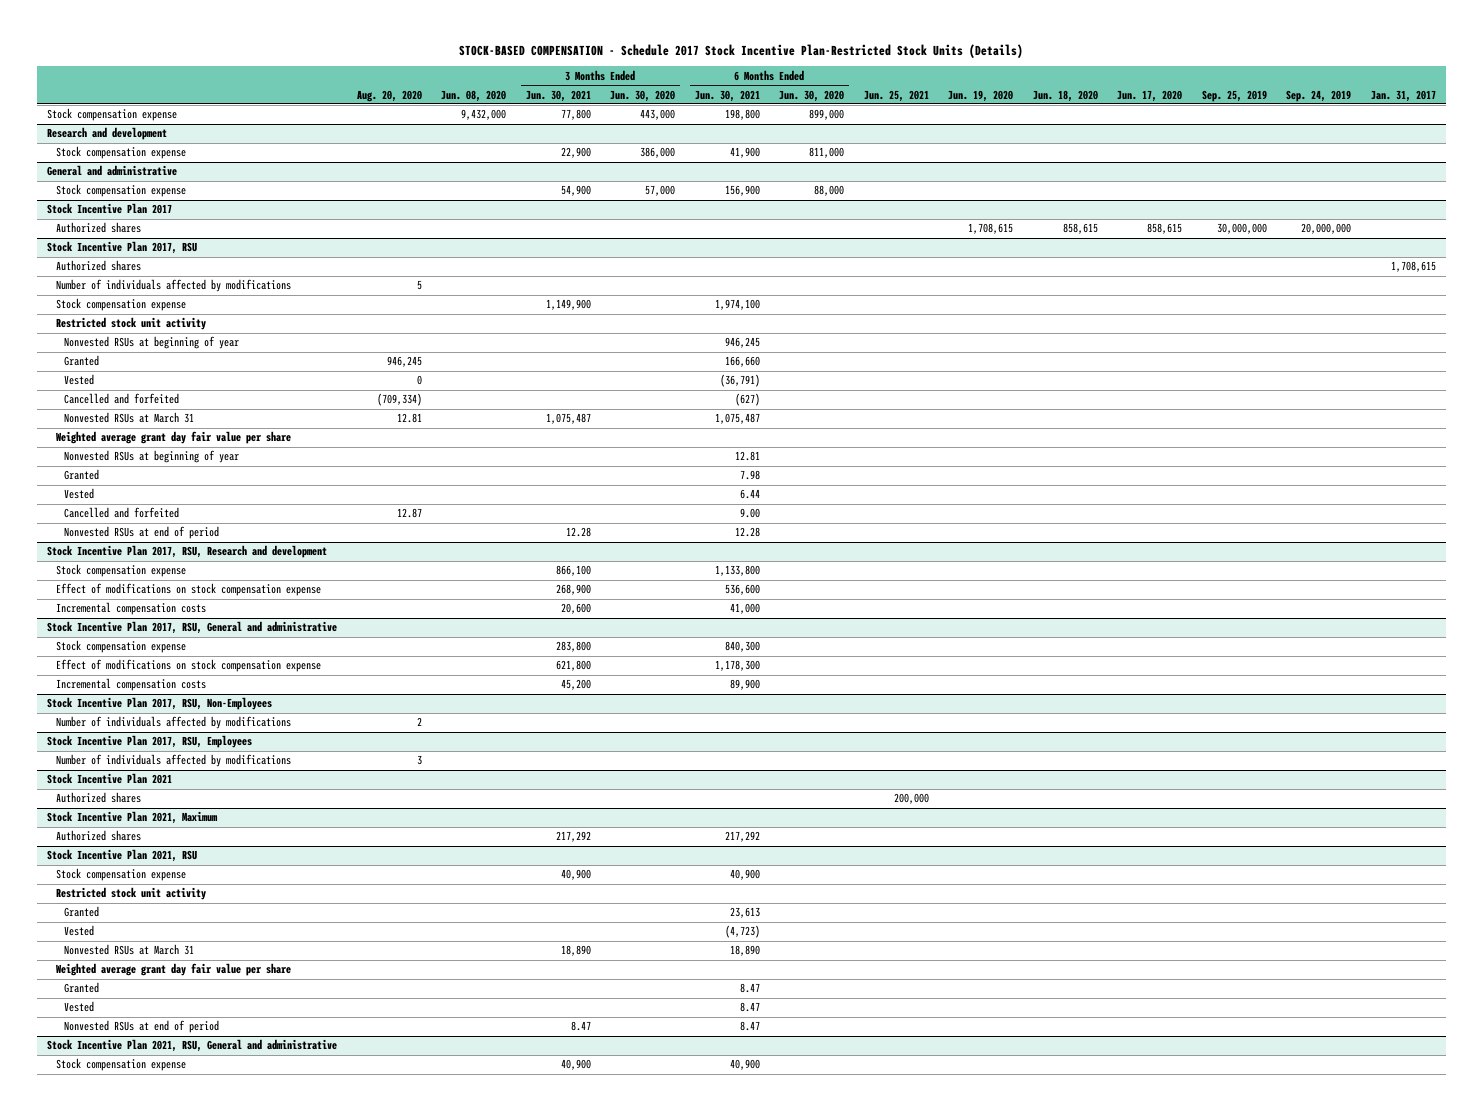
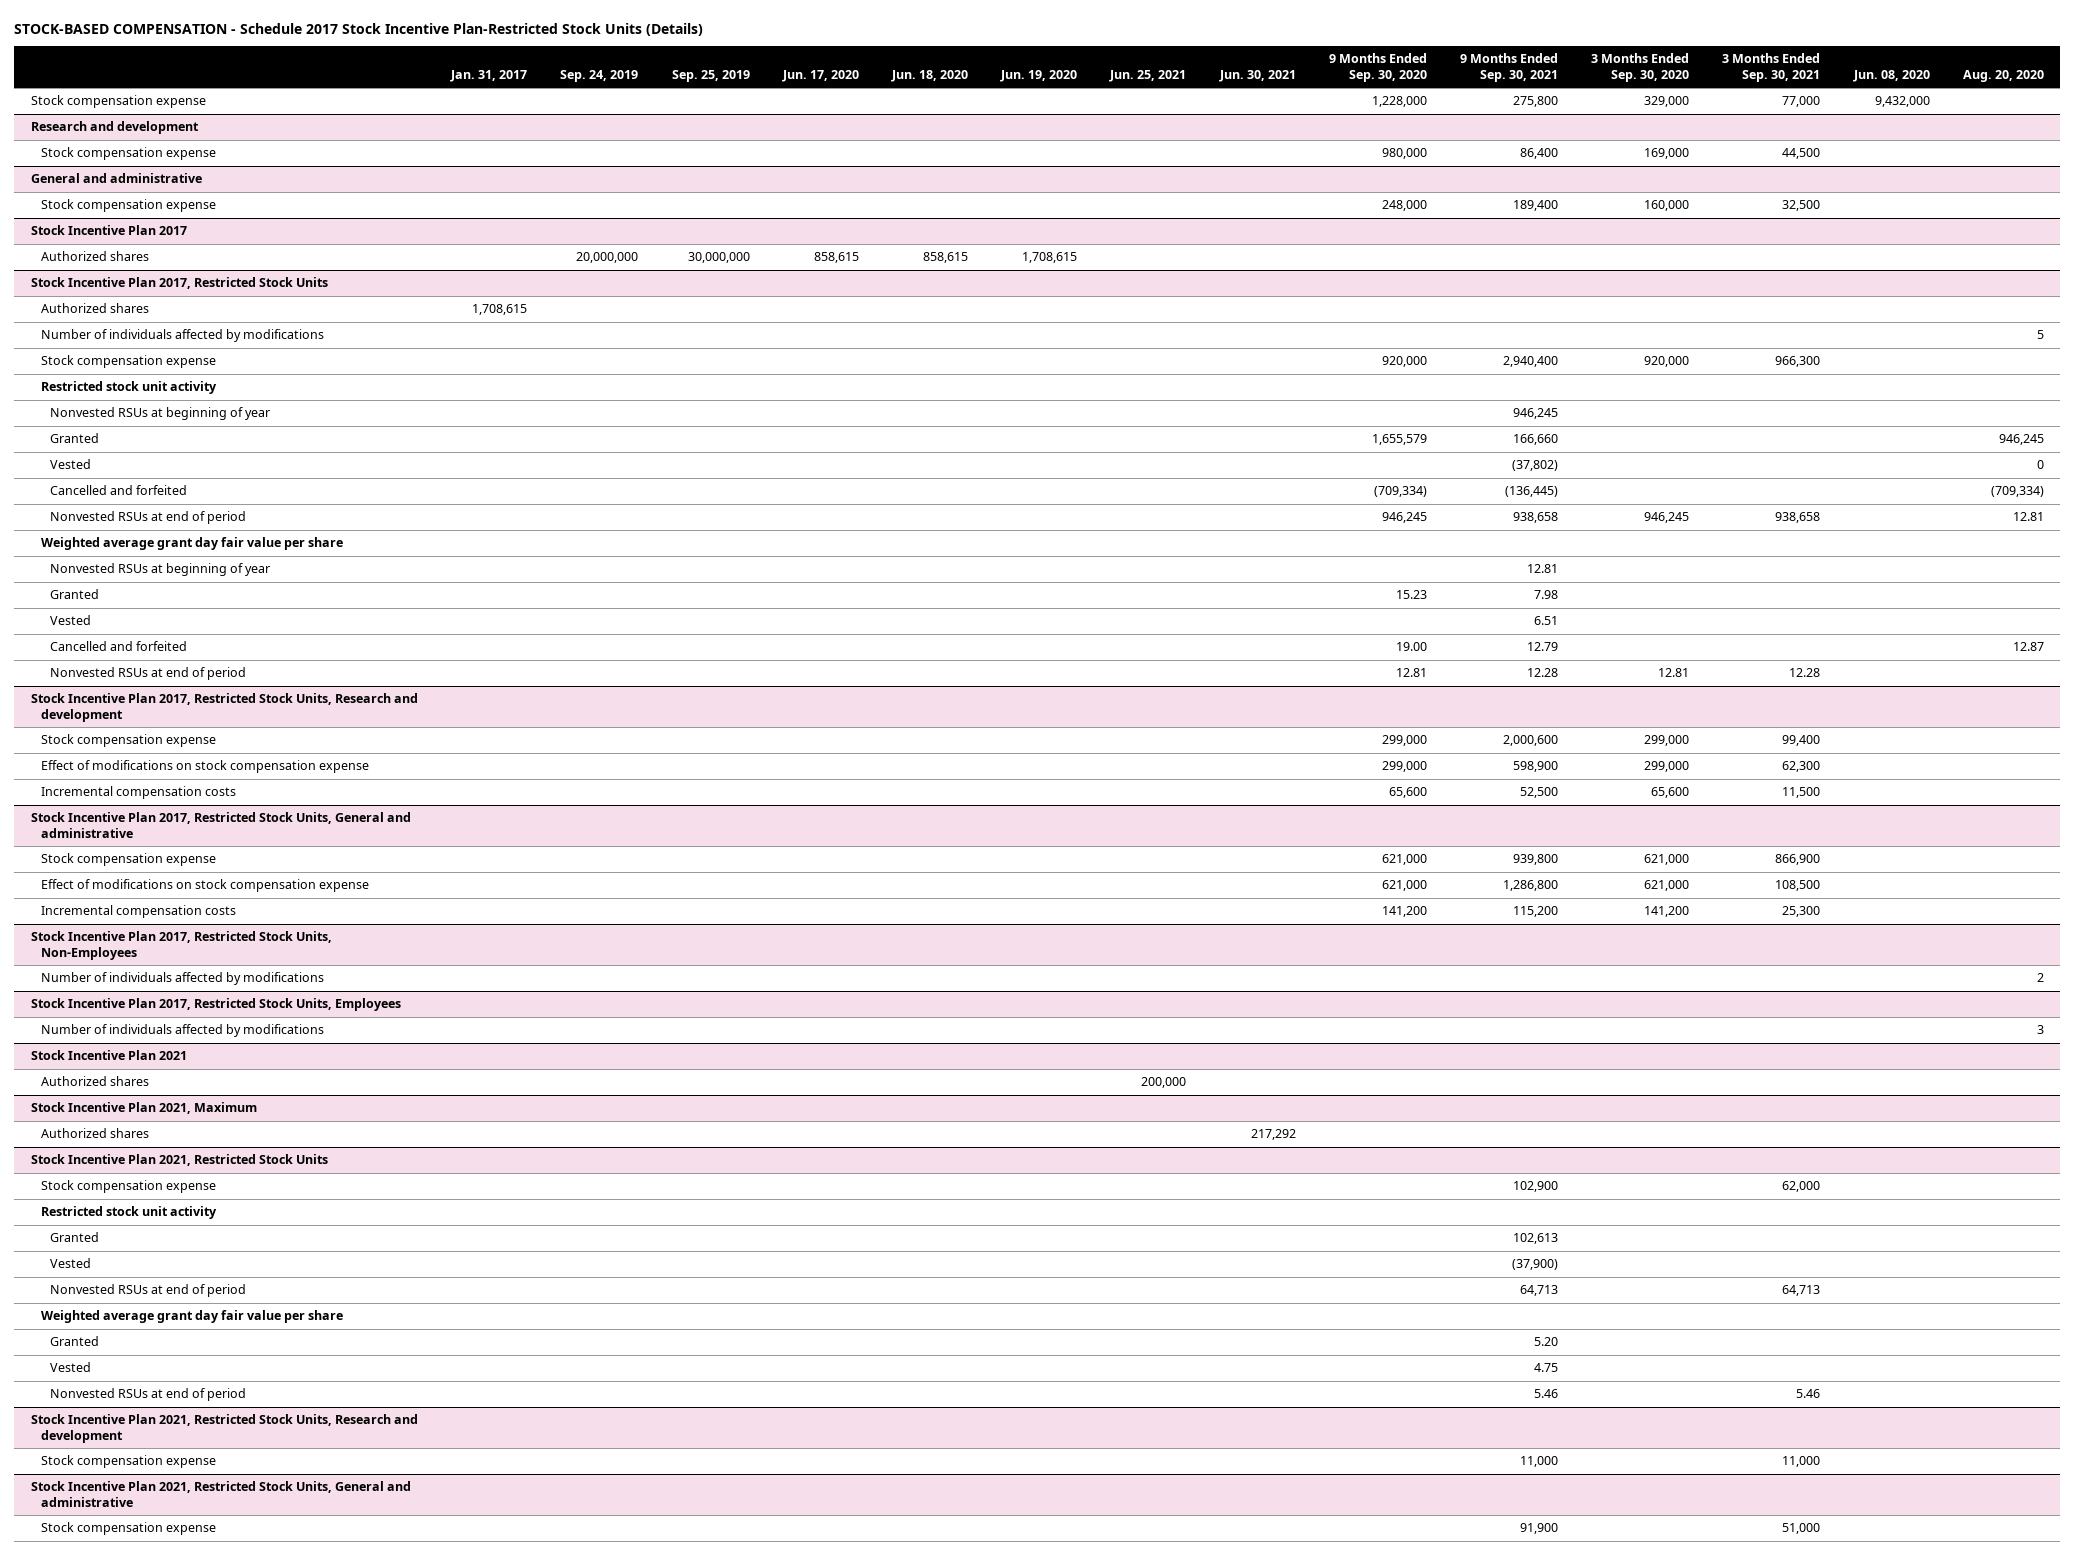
- | Aug. 20, 2020 | Jun. 08, 2020 | 3 Months Ended Jun. 30, 2021 | 3 Months Ended Jun. 30, 2020 | 6 Months Ended Jun. 30, 2021 | 6 Months Ended Jun. 30, 2020 | Jun. 25, 2021 | Jun. 19, 2020 | Jun. 18, 2020 | Jun. 17, 2020 | Sep. 25, 2019 | Sep. 24, 2019 | Jan. 31, 2017
+ | Jan. 31, 2017 | Sep. 24, 2019 | Sep. 25, 2019 | Jun. 17, 2020 | Jun. 18, 2020 | Jun. 19, 2020 | Jun. 25, 2021 | Jun. 30, 2021 | 9 Months Ended Sep. 30, 2020 | 9 Months Ended Sep. 30, 2021 | 3 Months Ended Sep. 30, 2020 | 3 Months Ended Sep. 30, 2021 | Jun. 08, 2020 | Aug. 20, 2020
- Stock Incentive Plan 2017, RSU
+ Stock Incentive Plan 2017, Restricted Stock Units
- Nonvested RSUs at March 31 | 12.81 | | 1,075,487 | | 1,075,487 | | | | | | | |
+ Nonvested RSUs at end of period | | | | | | | | | 946,245 | 938,658 | 946,245 | 938,658 | | 12.81
- Stock Incentive Plan 2017, RSU, Research and development
+ Stock Incentive Plan 2017, Restricted Stock Units, Research and development
- Stock Incentive Plan 2017, RSU, General and administrative
+ Stock Incentive Plan 2017, Restricted Stock Units, General and administrative
- Stock Incentive Plan 2017, RSU, Non-Employees
+ Stock Incentive Plan 2017, Restricted Stock Units, Non-Employees
- Stock Incentive Plan 2017, RSU, Employees
+ Stock Incentive Plan 2017, Restricted Stock Units, Employees
- Stock Incentive Plan 2021, RSU
+ Stock Incentive Plan 2021, Restricted Stock Units
- Nonvested RSUs at March 31 | | | 18,890 | | 18,890 | | | | | | | |
+ Nonvested RSUs at end of period | | | | | | | | | | 64,713 | | 64,713 | |
- Stock Incentive Plan 2021, RSU, General and administrative
+ Stock Incentive Plan 2021, Restricted Stock Units, Research and development
+ Stock compensation expense | | | | | | | | | | 11,000 | | 11,000 | |
+ Stock Incentive Plan 2021, Restricted Stock Units, General and administrative

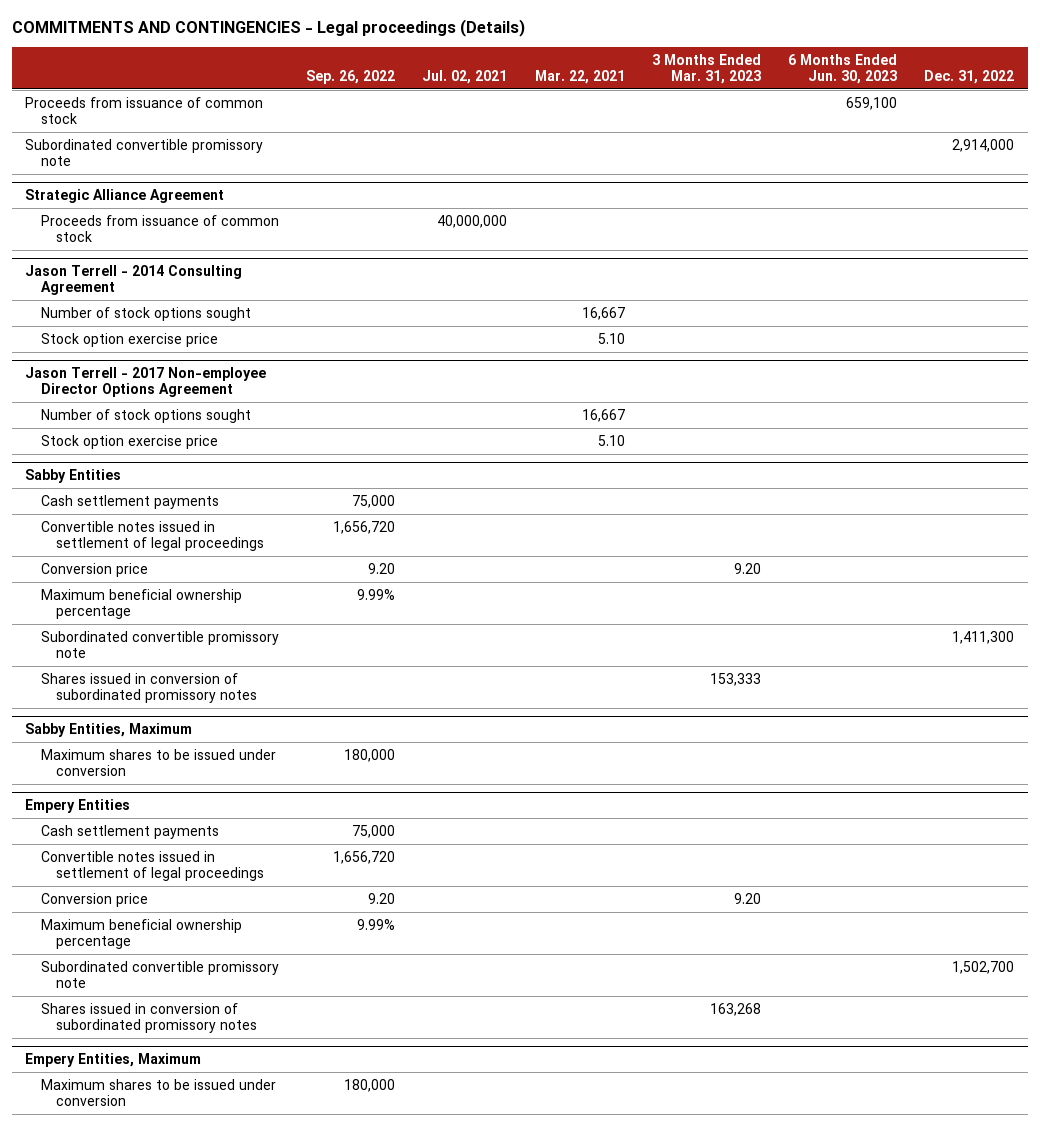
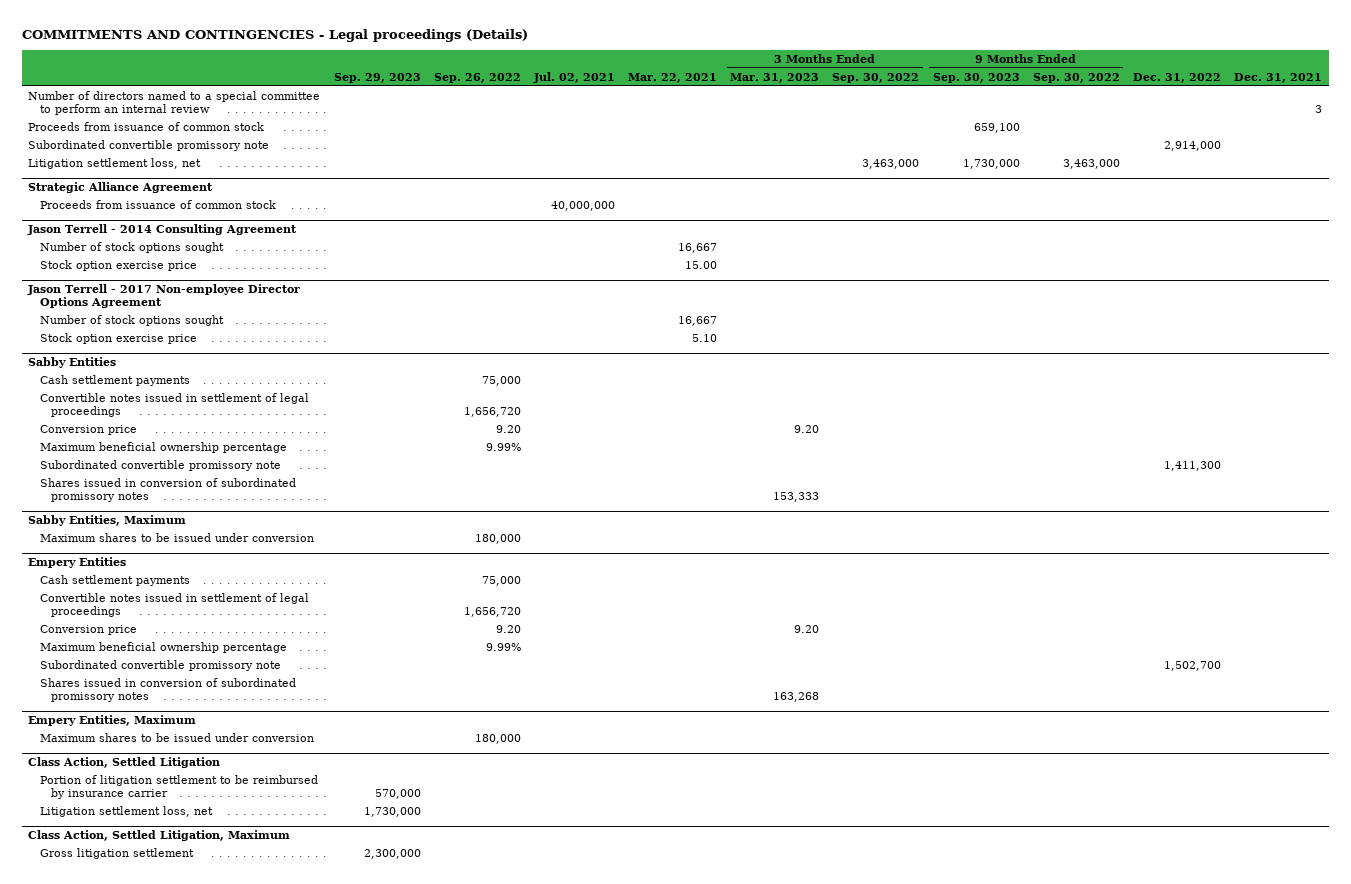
- | Sep. 26, 2022 | Jul. 02, 2021 | Mar. 22, 2021 | 3 Months Ended Mar. 31, 2023 | 6 Months Ended Jun. 30, 2023 | Dec. 31, 2022
+ | Sep. 29, 2023 | Sep. 26, 2022 | Jul. 02, 2021 | Mar. 22, 2021 | 3 Months Ended Mar. 31, 2023 | 3 Months Ended Sep. 30, 2022 | 9 Months Ended Sep. 30, 2023 | 9 Months Ended Sep. 30, 2022 | Dec. 31, 2022 | Dec. 31, 2021
+ Number of directors named to a special committee to perform an internal review | | | | | | | | | | 3
+ Litigation settlement loss, net | | | | | | 3,463,000 | 1,730,000 | 3,463,000 | |
@ Jason Terrell - 2014 Consulting Agreement
- Stock option exercise price | | | 5.10 | | |
+ Stock option exercise price | | | | 15.00 | | | | | |
+ Class Action, Settled Litigation
+ Portion of litigation settlement to be reimbursed by insurance carrier | 570,000 | | | | | | | | |
+ Litigation settlement loss, net | 1,730,000 | | | | | | | | |
+ Class Action, Settled Litigation, Maximum
+ Gross litigation settlement | 2,300,000 | | | | | | | | |

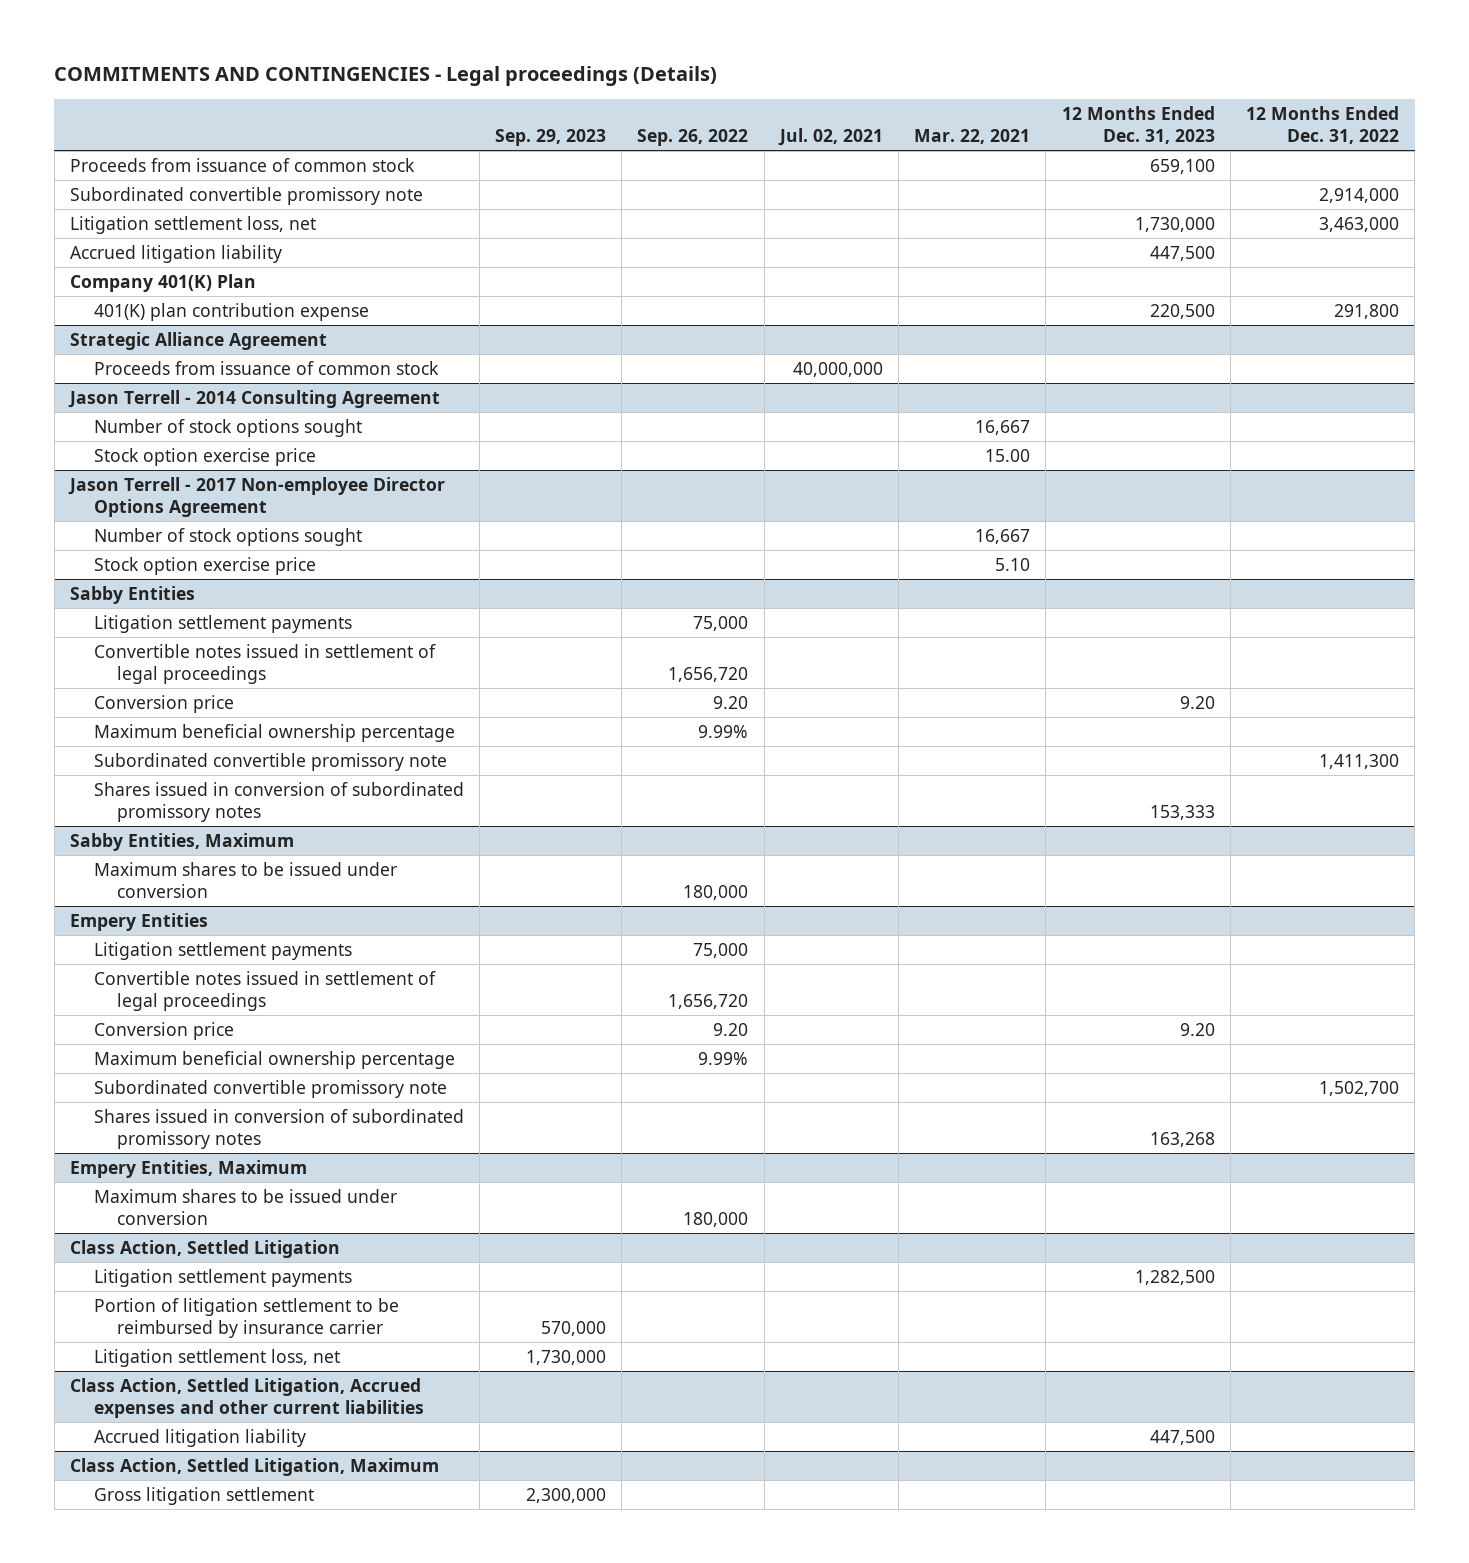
- | Sep. 29, 2023 | Sep. 26, 2022 | Jul. 02, 2021 | Mar. 22, 2021 | 3 Months Ended Mar. 31, 2023 | 3 Months Ended Sep. 30, 2022 | 9 Months Ended Sep. 30, 2023 | 9 Months Ended Sep. 30, 2022 | Dec. 31, 2022 | Dec. 31, 2021
+ | Sep. 29, 2023 | Sep. 26, 2022 | Jul. 02, 2021 | Mar. 22, 2021 | 12 Months Ended Dec. 31, 2023 | 12 Months Ended Dec. 31, 2022
- Number of directors named to a special committee to perform an internal review | | | | | | | | | | 3
+ Accrued litigation liability | | | | | 447,500 |
+ Company 401(K) Plan
+ 401(K) plan contribution expense | | | | | 220,500 | 291,800
@ Sabby Entities
- Cash settlement payments | | 75,000 | | | | | | | |
+ Litigation settlement payments | | 75,000 | | | |
@ Empery Entities
- Cash settlement payments | | 75,000 | | | | | | | |
+ Litigation settlement payments | | 75,000 | | | |
@ Class Action, Settled Litigation
+ Litigation settlement payments | | | | | 1,282,500 |
+ Class Action, Settled Litigation, Accrued expenses and other current liabilities
+ Accrued litigation liability | | | | | 447,500 |

